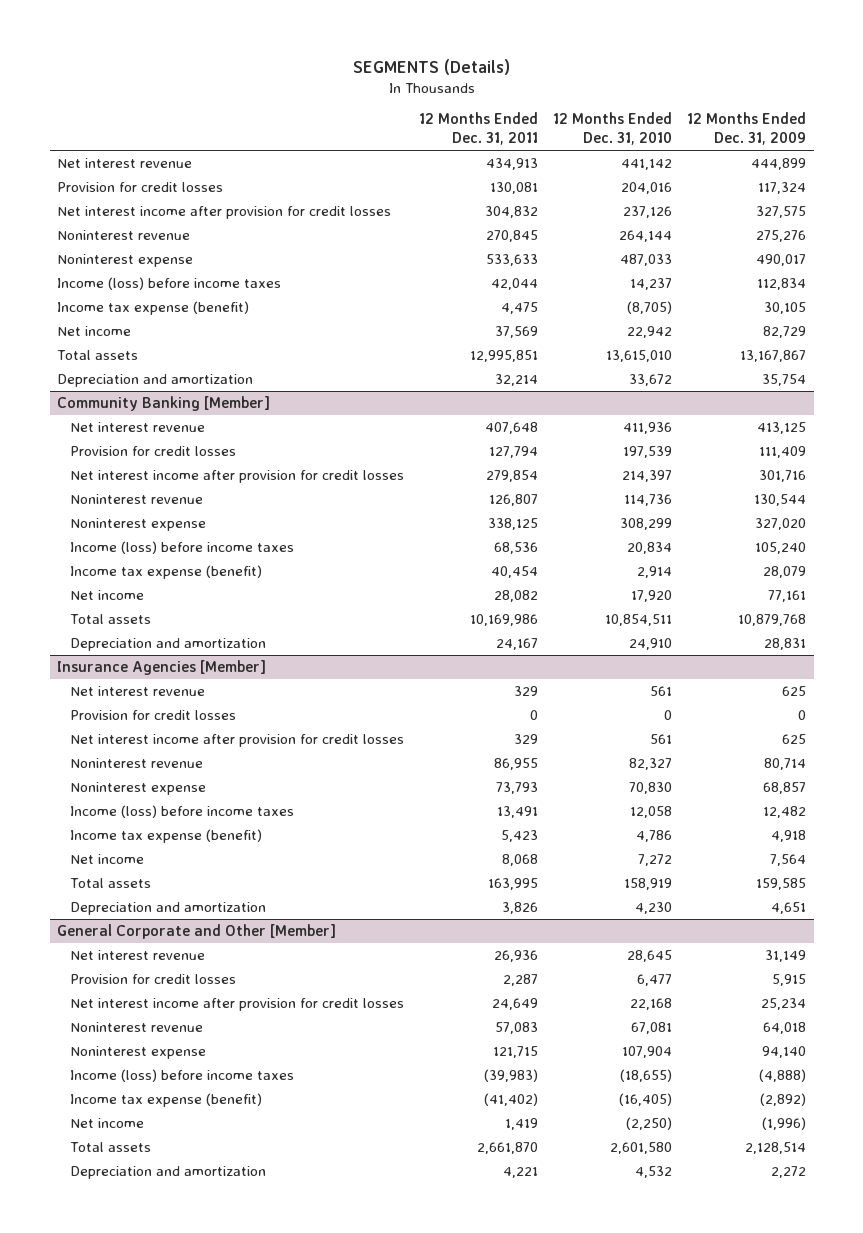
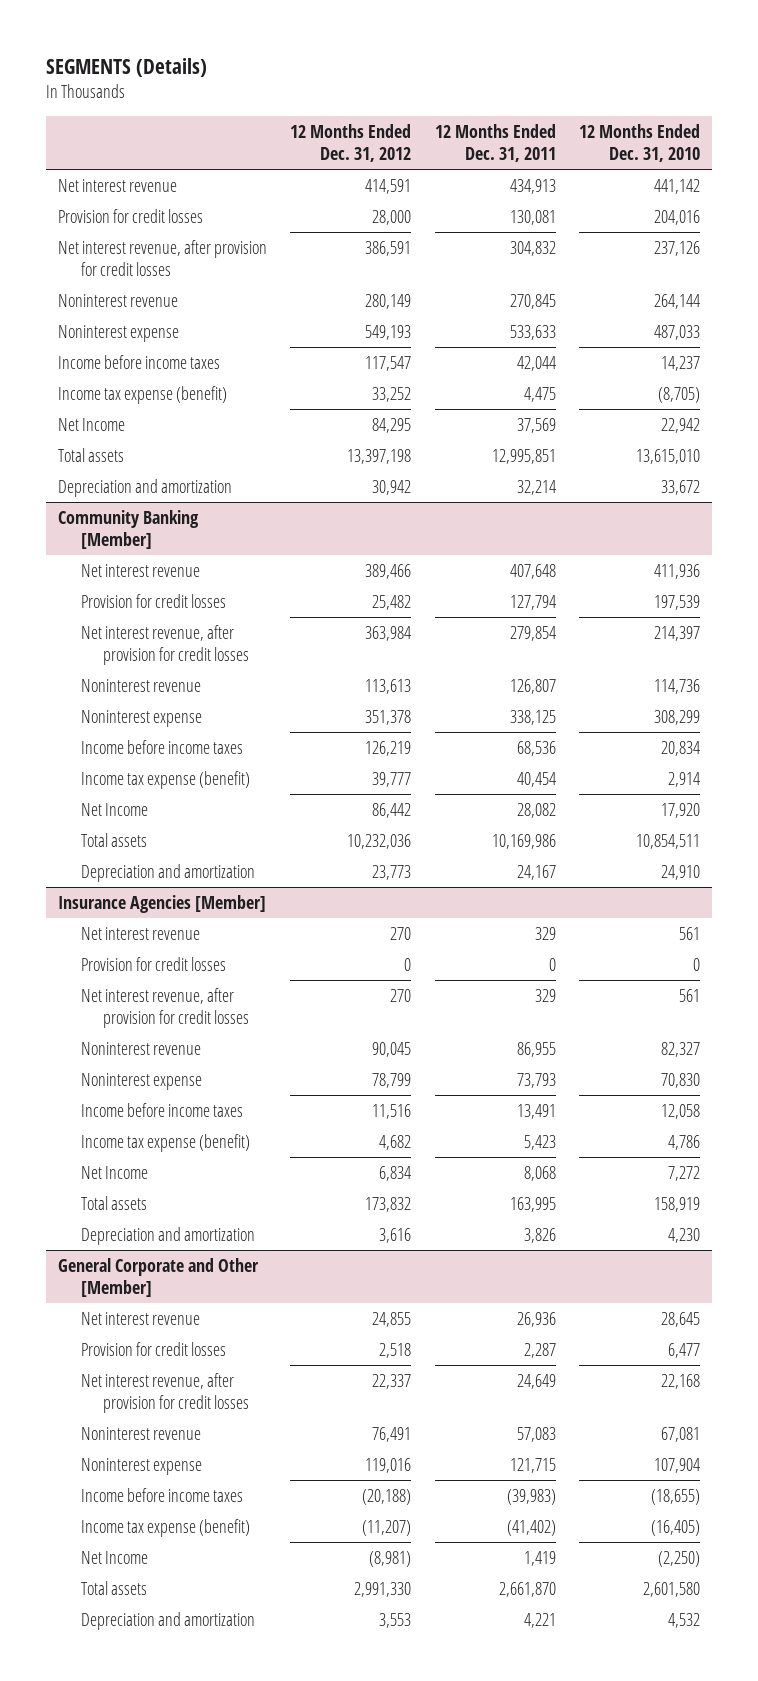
- | 12 Months Ended Dec. 31, 2011 | 12 Months Ended Dec. 31, 2010 | 12 Months Ended Dec. 31, 2009
+ | 12 Months Ended Dec. 31, 2012 | 12 Months Ended Dec. 31, 2011 | 12 Months Ended Dec. 31, 2010
- Net interest income after provision for credit losses | 304,832 | 237,126 | 327,575
+ Net interest revenue, after provision for credit losses | 386,591 | 304,832 | 237,126
- Income (loss) before income taxes | 42,044 | 14,237 | 112,834
+ Income before income taxes | 117,547 | 42,044 | 14,237
- Net income | 37,569 | 22,942 | 82,729
+ Net Income | 84,295 | 37,569 | 22,942
@ Community Banking [Member]
- Net interest income after provision for credit losses | 279,854 | 214,397 | 301,716
+ Net interest revenue, after provision for credit losses | 363,984 | 279,854 | 214,397
- Income (loss) before income taxes | 68,536 | 20,834 | 105,240
+ Income before income taxes | 126,219 | 68,536 | 20,834
- Net income | 28,082 | 17,920 | 77,161
+ Net Income | 86,442 | 28,082 | 17,920
@ Insurance Agencies [Member]
- Net interest income after provision for credit losses | 329 | 561 | 625
+ Net interest revenue, after provision for credit losses | 270 | 329 | 561
- Income (loss) before income taxes | 13,491 | 12,058 | 12,482
+ Income before income taxes | 11,516 | 13,491 | 12,058
- Net income | 8,068 | 7,272 | 7,564
+ Net Income | 6,834 | 8,068 | 7,272
@ General Corporate and Other [Member]
- Net interest income after provision for credit losses | 24,649 | 22,168 | 25,234
+ Net interest revenue, after provision for credit losses | 22,337 | 24,649 | 22,168
- Income (loss) before income taxes | (39,983) | (18,655) | (4,888)
+ Income before income taxes | (20,188) | (39,983) | (18,655)
- Net income | 1,419 | (2,250) | (1,996)
+ Net Income | (8,981) | 1,419 | (2,250)

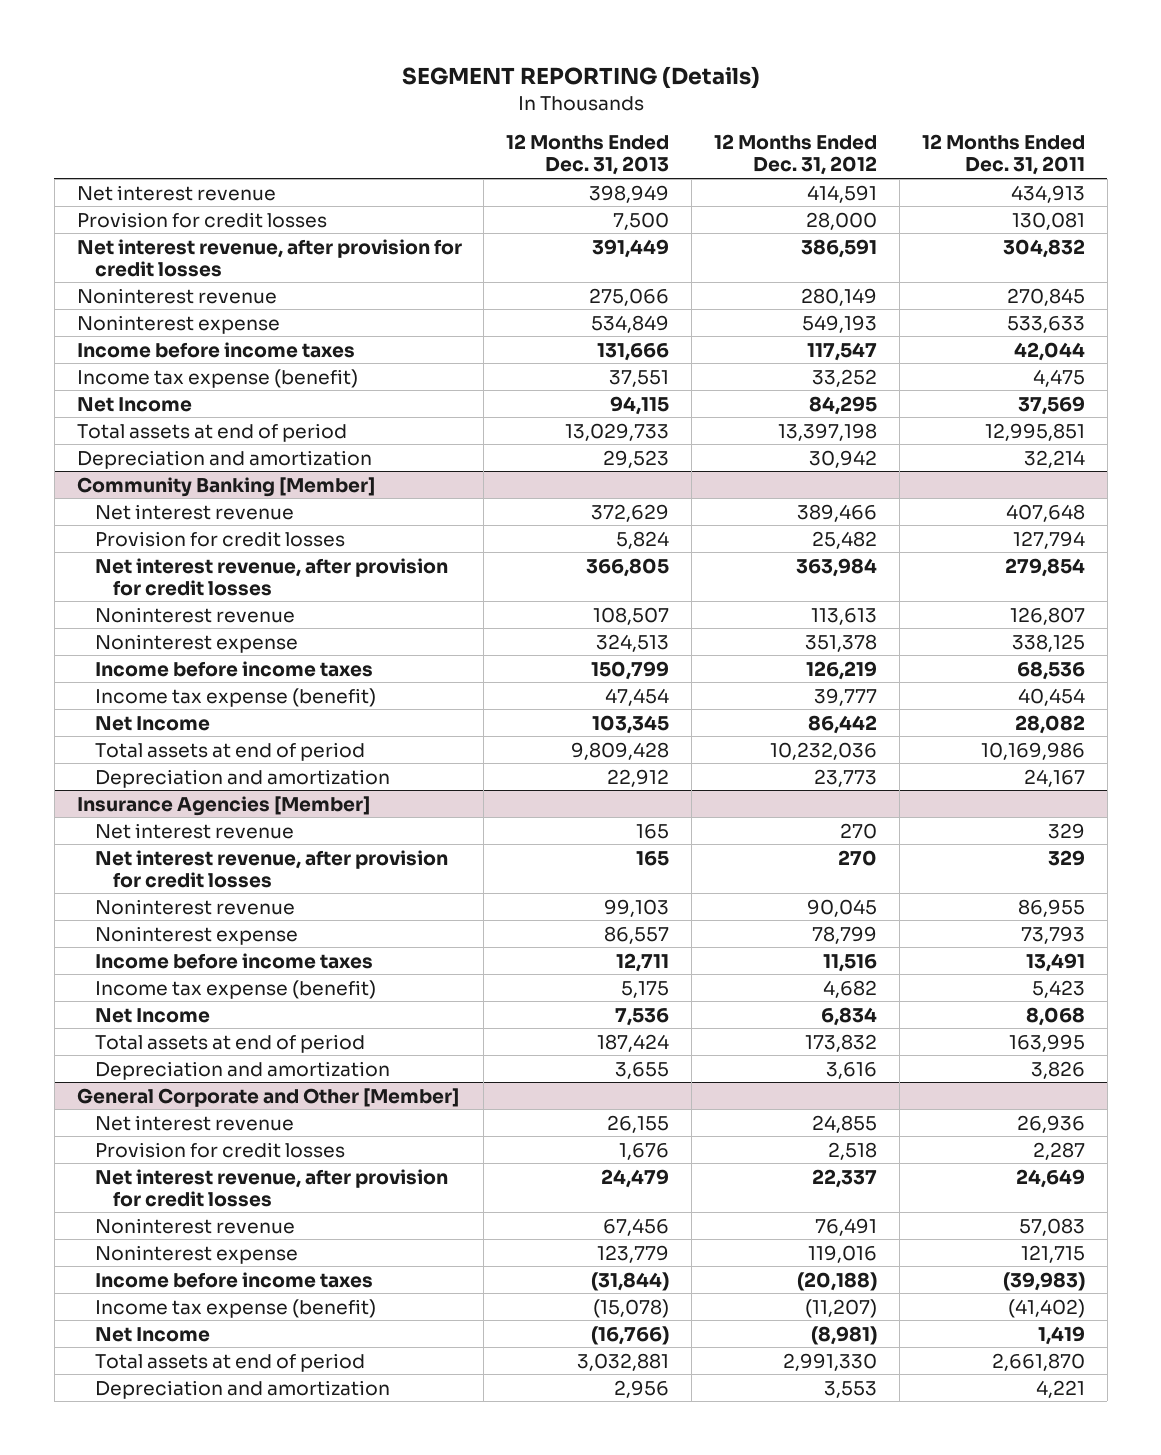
- SEGMENTS (Details)
+ SEGMENT REPORTING (Details)
- | 12 Months Ended Dec. 31, 2012 | 12 Months Ended Dec. 31, 2011 | 12 Months Ended Dec. 31, 2010
+ | 12 Months Ended Dec. 31, 2013 | 12 Months Ended Dec. 31, 2012 | 12 Months Ended Dec. 31, 2011
- Total assets | 13,397,198 | 12,995,851 | 13,615,010
+ Total assets at end of period | 13,029,733 | 13,397,198 | 12,995,851
@ Community Banking [Member]
- Total assets | 10,232,036 | 10,169,986 | 10,854,511
+ Total assets at end of period | 9,809,428 | 10,232,036 | 10,169,986
@ Insurance Agencies [Member]
- Provision for credit losses | 0 | 0 | 0
- Total assets | 173,832 | 163,995 | 158,919
+ Total assets at end of period | 187,424 | 173,832 | 163,995
@ General Corporate and Other [Member]
- Total assets | 2,991,330 | 2,661,870 | 2,601,580
+ Total assets at end of period | 3,032,881 | 2,991,330 | 2,661,870

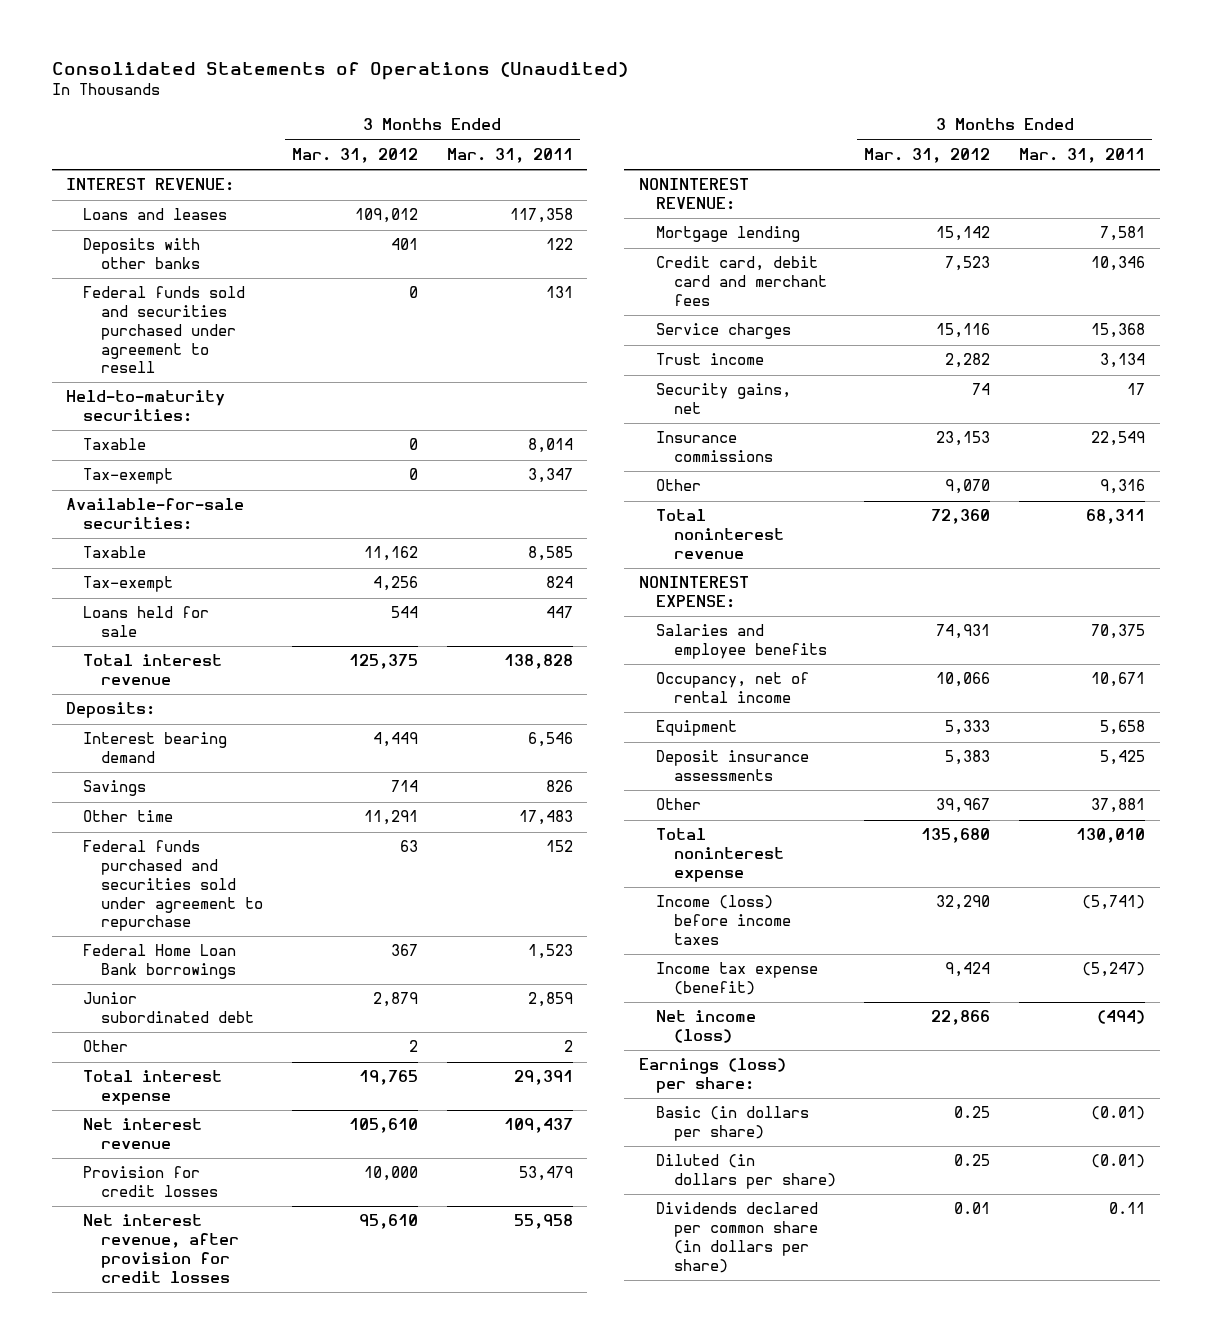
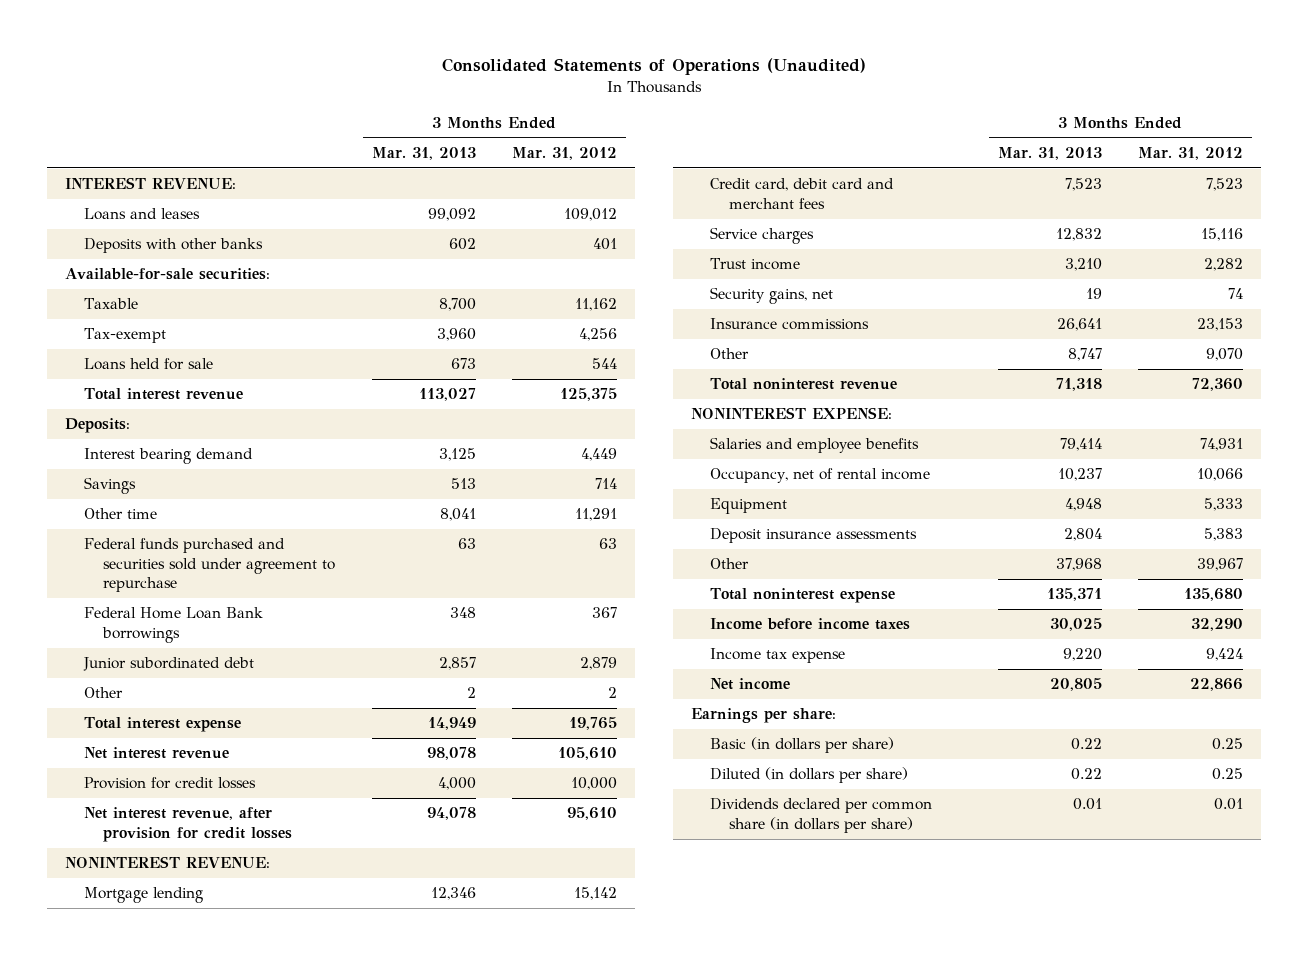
- | 3 Months Ended Mar. 31, 2012 | 3 Months Ended Mar. 31, 2011
+ | 3 Months Ended Mar. 31, 2013 | 3 Months Ended Mar. 31, 2012
- Federal funds sold and securities purchased under agreement to resell | 0 | 131
- Held-to-maturity securities:
- Taxable | 0 | 8,014
- Tax-exempt | 0 | 3,347
- Income (loss) before income taxes | 32,290 | (5,741)
- Income tax expense (benefit) | 9,424 | (5,247)
- Net income (loss) | 22,866 | (494)
- Earnings (loss) per share:
+ Income before income taxes | 30,025 | 32,290
+ Income tax expense | 9,220 | 9,424
+ Net income | 20,805 | 22,866
+ Earnings per share:

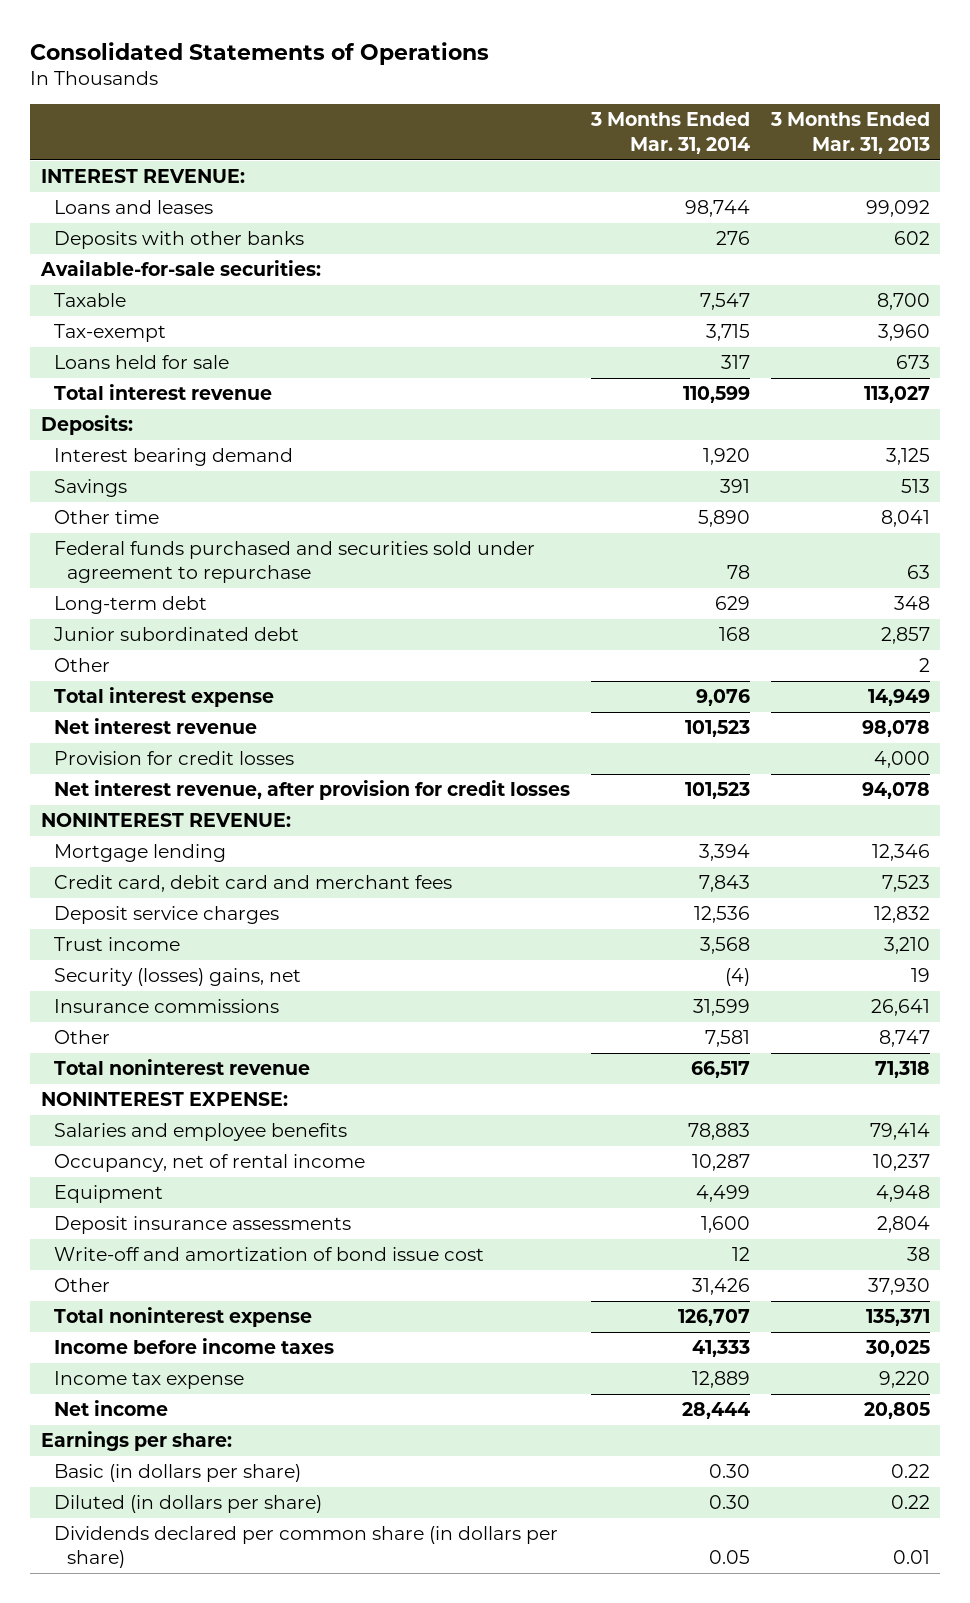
- Consolidated Statements of Operations (Unaudited)
+ Consolidated Statements of Operations
- | 3 Months Ended Mar. 31, 2013 | 3 Months Ended Mar. 31, 2012
+ | 3 Months Ended Mar. 31, 2014 | 3 Months Ended Mar. 31, 2013
- Federal Home Loan Bank borrowings | 348 | 367
+ Long-term debt | 629 | 348
- Service charges | 12,832 | 15,116
+ Deposit service charges | 12,536 | 12,832
- Security gains, net | 19 | 74
+ Security (losses) gains, net | (4) | 19
- Other | 37,968 | 39,967
+ Write-off and amortization of bond issue cost | 12 | 38
+ Other | 31,426 | 37,930

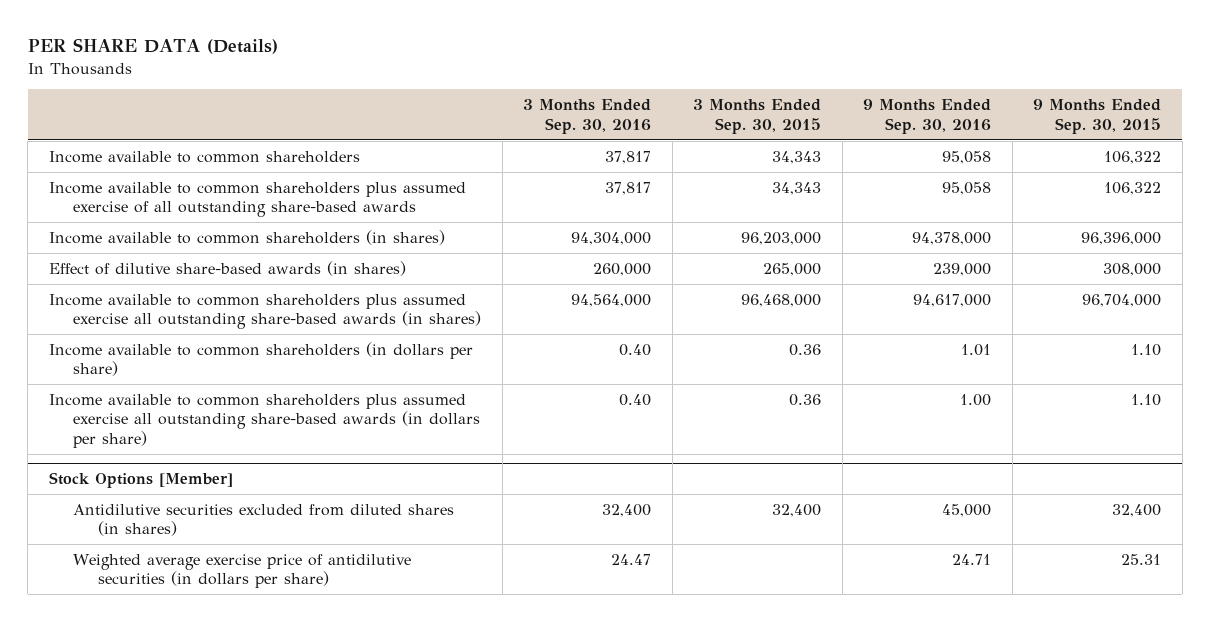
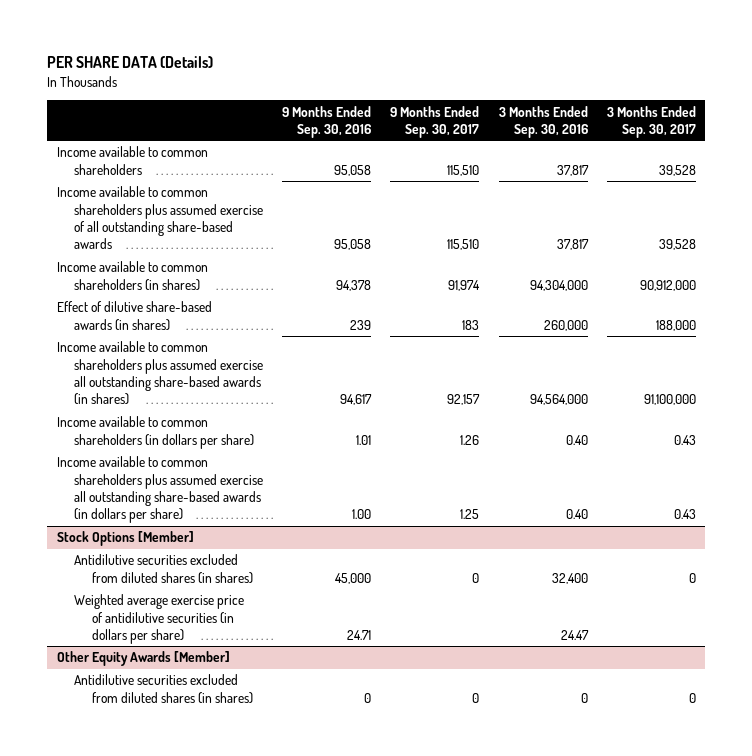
- | 3 Months Ended Sep. 30, 2016 | 3 Months Ended Sep. 30, 2015 | 9 Months Ended Sep. 30, 2016 | 9 Months Ended Sep. 30, 2015
+ | 9 Months Ended Sep. 30, 2016 | 9 Months Ended Sep. 30, 2017 | 3 Months Ended Sep. 30, 2016 | 3 Months Ended Sep. 30, 2017
- Income available to common shareholders (in shares) | 94,304,000 | 96,203,000 | 94,378,000 | 96,396,000
- Effect of dilutive share-based awards (in shares) | 260,000 | 265,000 | 239,000 | 308,000
- Income available to common shareholders plus assumed exercise all outstanding share-based awards (in shares) | 94,564,000 | 96,468,000 | 94,617,000 | 96,704,000
+ Income available to common shareholders (in shares) | 94,378 | 91,974 | 94,304,000 | 90,912,000
+ Effect of dilutive share-based awards (in shares) | 239 | 183 | 260,000 | 188,000
+ Income available to common shareholders plus assumed exercise all outstanding share-based awards (in shares) | 94,617 | 92,157 | 94,564,000 | 91,100,000
+ Other Equity Awards [Member]
+ Antidilutive securities excluded from diluted shares (in shares) | 0 | 0 | 0 | 0

